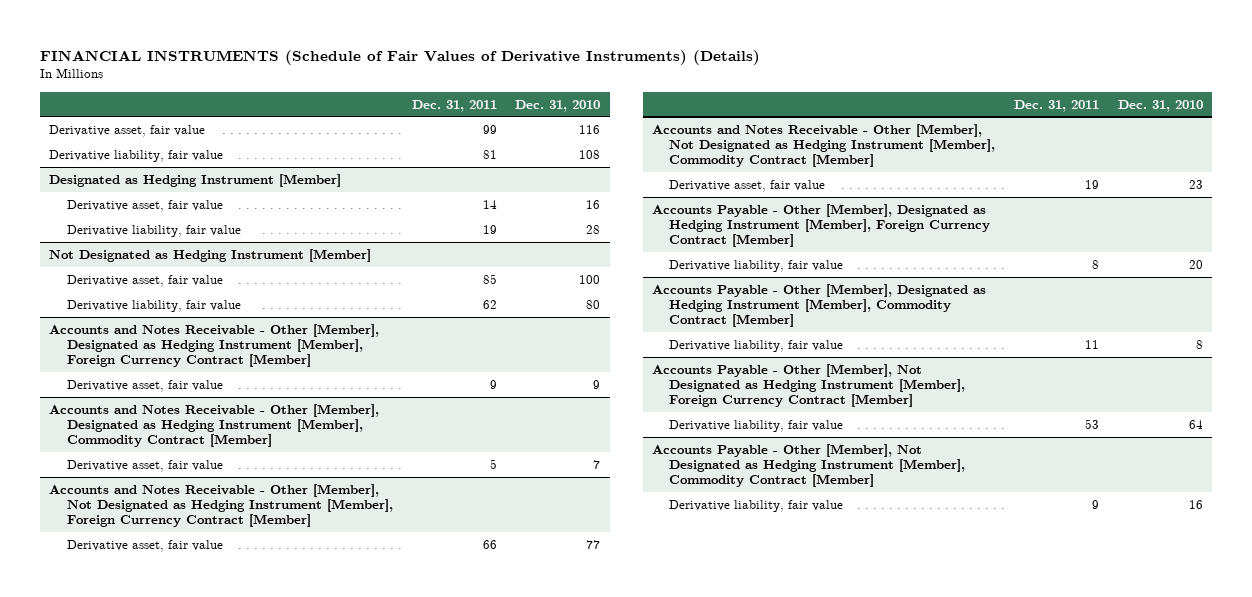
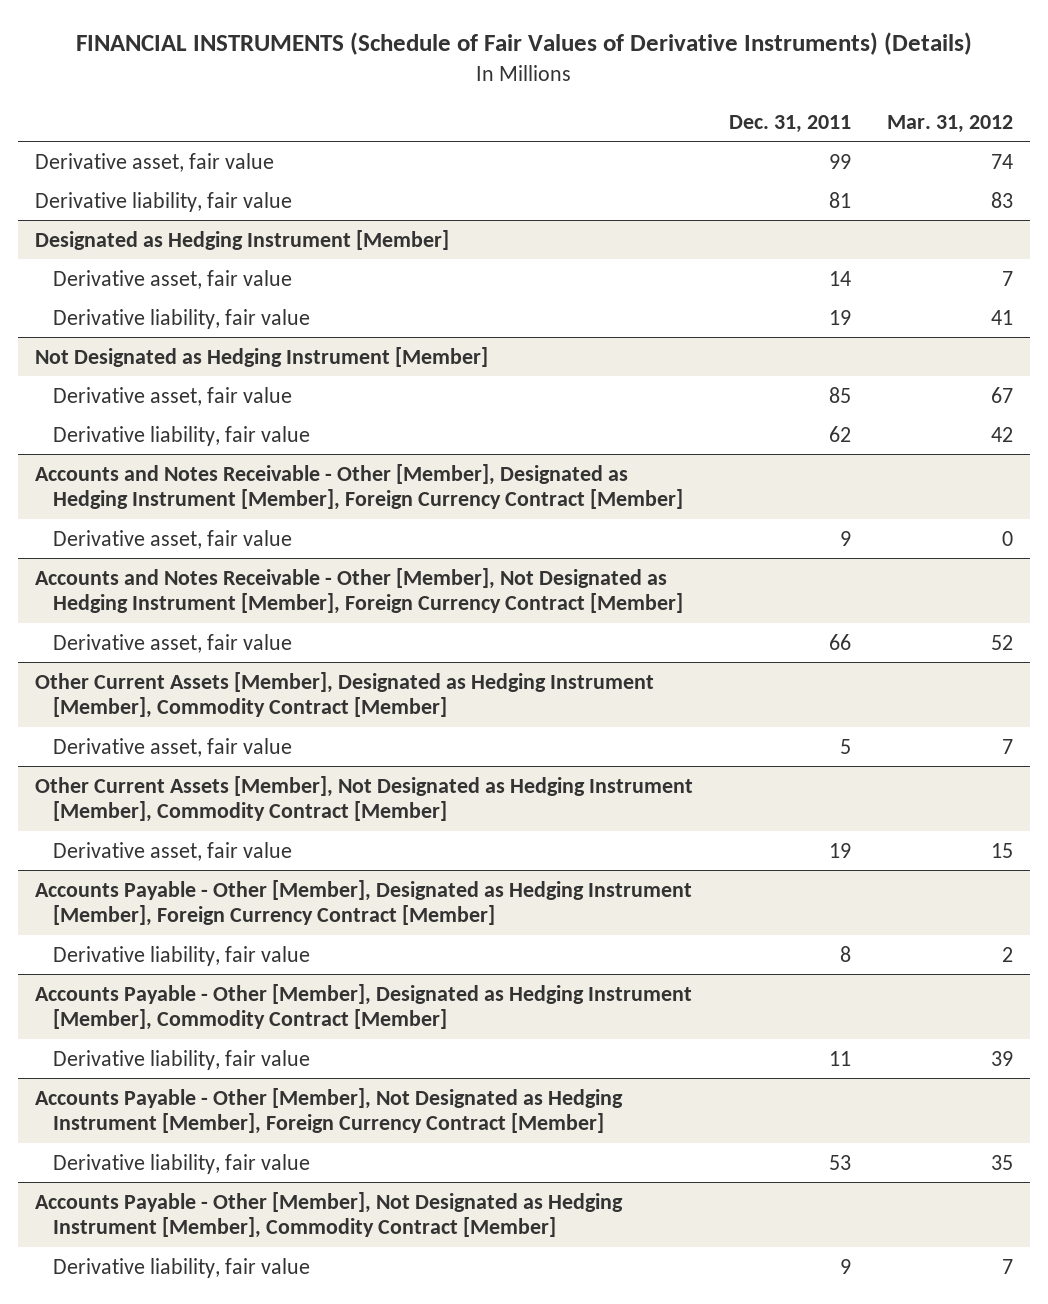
- | Dec. 31, 2011 | Dec. 31, 2010
+ | Dec. 31, 2011 | Mar. 31, 2012
- Accounts and Notes Receivable - Other [Member], Designated as Hedging Instrument [Member], Commodity Contract [Member]
- Derivative asset, fair value | 5 | 7
- Accounts and Notes Receivable - Other [Member], Not Designated as Hedging Instrument [Member], Commodity Contract [Member]
+ Other Current Assets [Member], Designated as Hedging Instrument [Member], Commodity Contract [Member]
+ Derivative asset, fair value | 5 | 7
+ Other Current Assets [Member], Not Designated as Hedging Instrument [Member], Commodity Contract [Member]

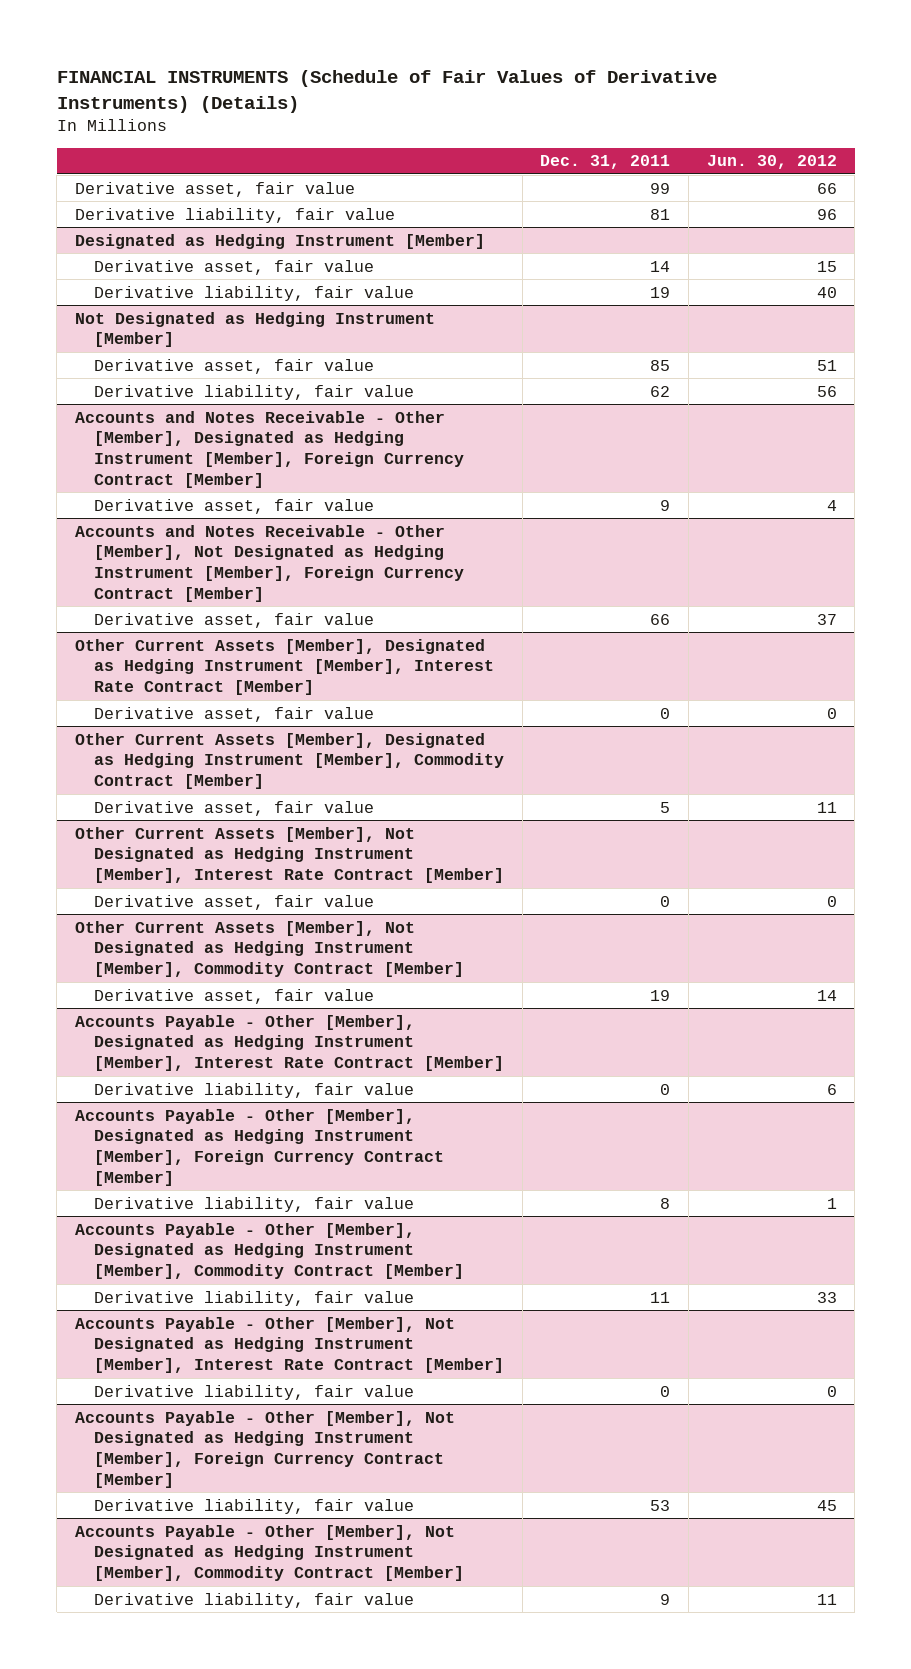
- | Dec. 31, 2011 | Mar. 31, 2012
+ | Dec. 31, 2011 | Jun. 30, 2012
+ Other Current Assets [Member], Designated as Hedging Instrument [Member], Interest Rate Contract [Member]
+ Derivative asset, fair value | 0 | 0
+ Other Current Assets [Member], Not Designated as Hedging Instrument [Member], Interest Rate Contract [Member]
+ Derivative asset, fair value | 0 | 0
+ Accounts Payable - Other [Member], Designated as Hedging Instrument [Member], Interest Rate Contract [Member]
+ Derivative liability, fair value | 0 | 6
+ Accounts Payable - Other [Member], Not Designated as Hedging Instrument [Member], Interest Rate Contract [Member]
+ Derivative liability, fair value | 0 | 0

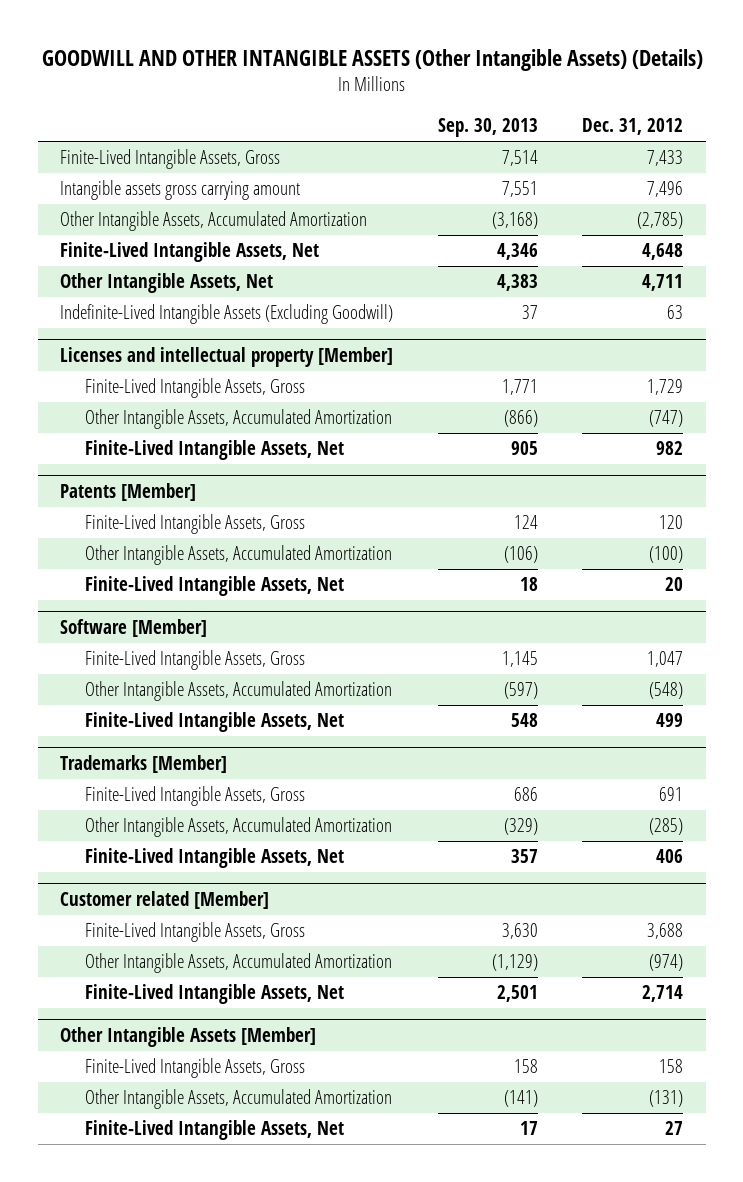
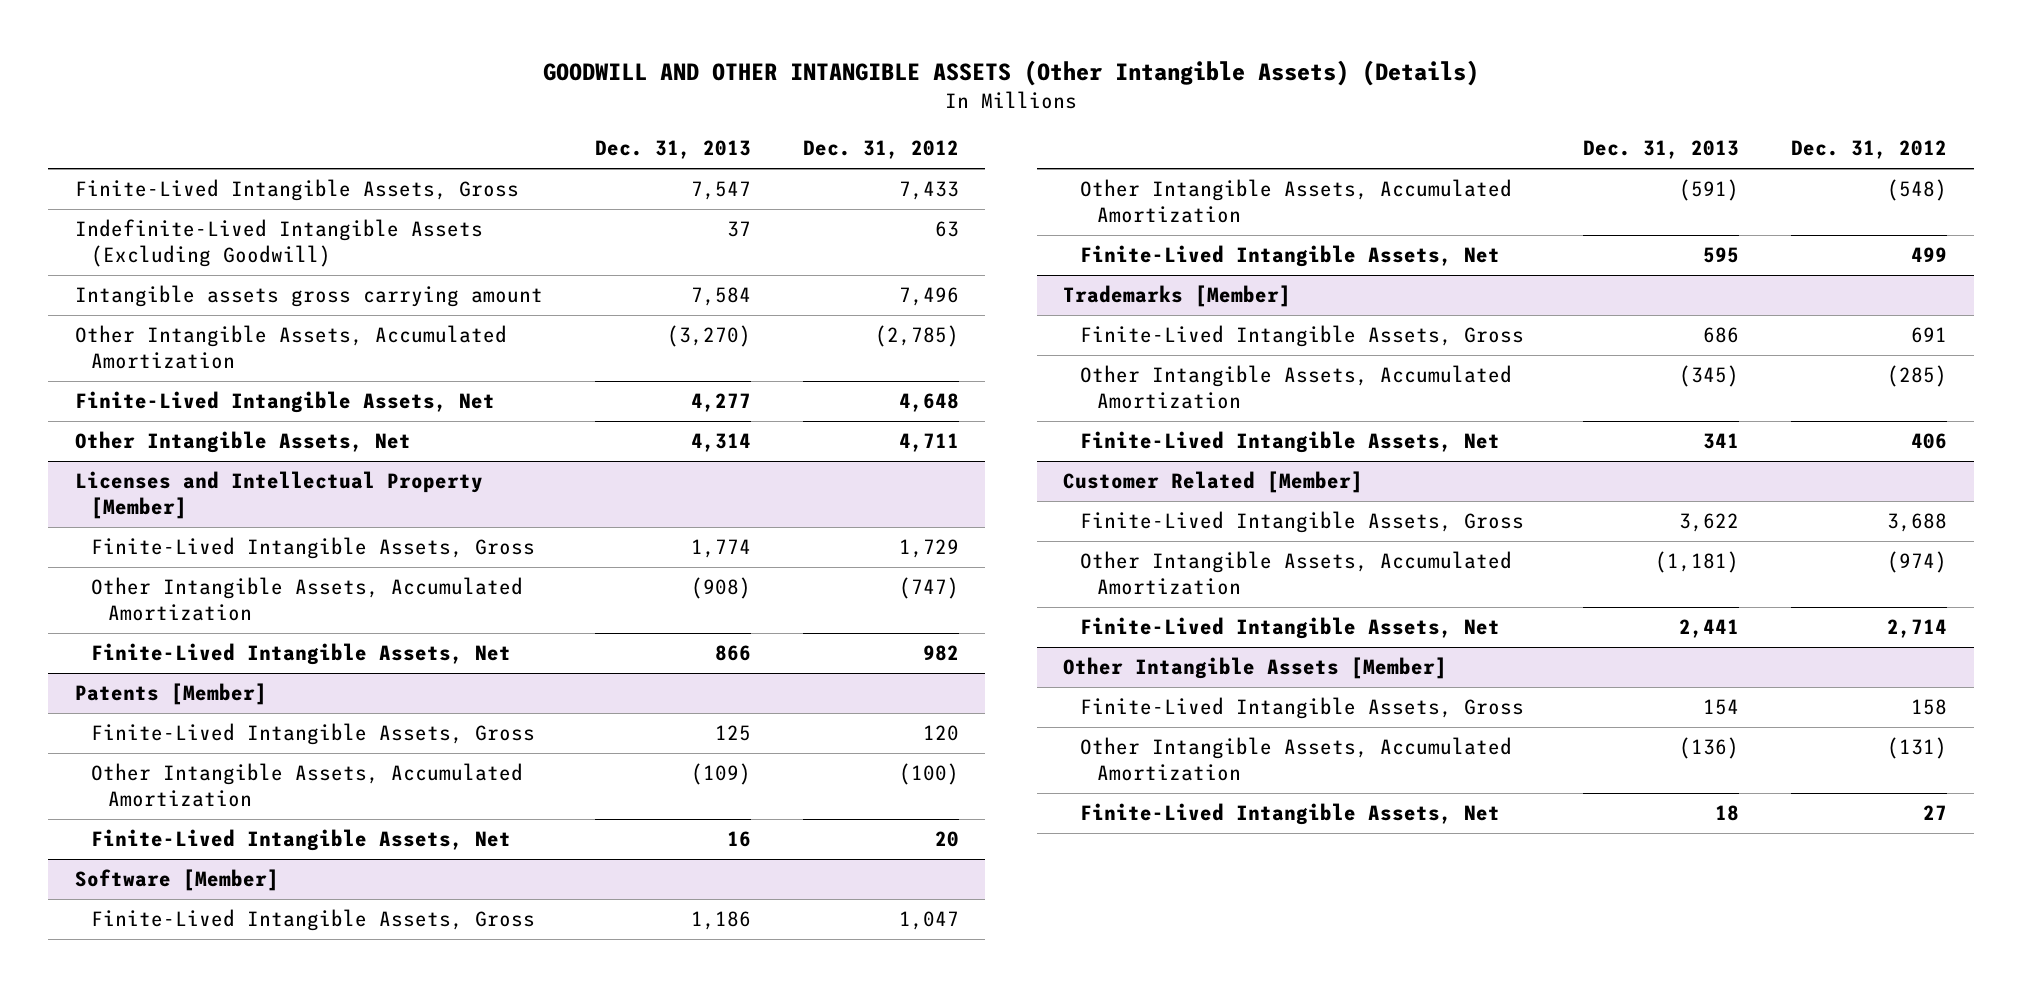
- | Sep. 30, 2013 | Dec. 31, 2012
+ | Dec. 31, 2013 | Dec. 31, 2012
moved up: Indefinite-Lived Intangible Assets (Excluding Goodwill) | 37 | 63
- Licenses and intellectual property [Member]
+ Licenses and Intellectual Property [Member]
- Customer related [Member]
+ Customer Related [Member]

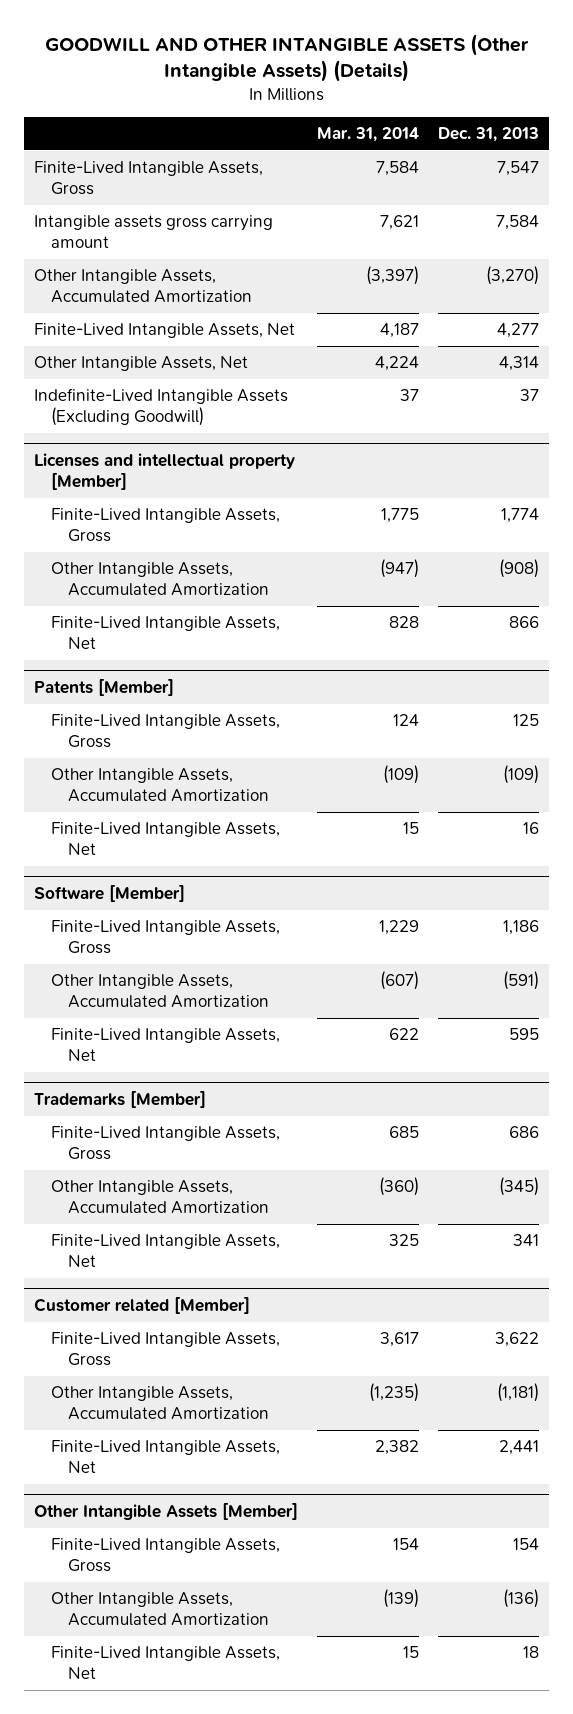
- | Dec. 31, 2013 | Dec. 31, 2012
+ | Mar. 31, 2014 | Dec. 31, 2013
- Licenses and Intellectual Property [Member]
moved down: Indefinite-Lived Intangible Assets (Excluding Goodwill) | 37 | 37
+ Licenses and intellectual property [Member]
- Customer Related [Member]
+ Customer related [Member]

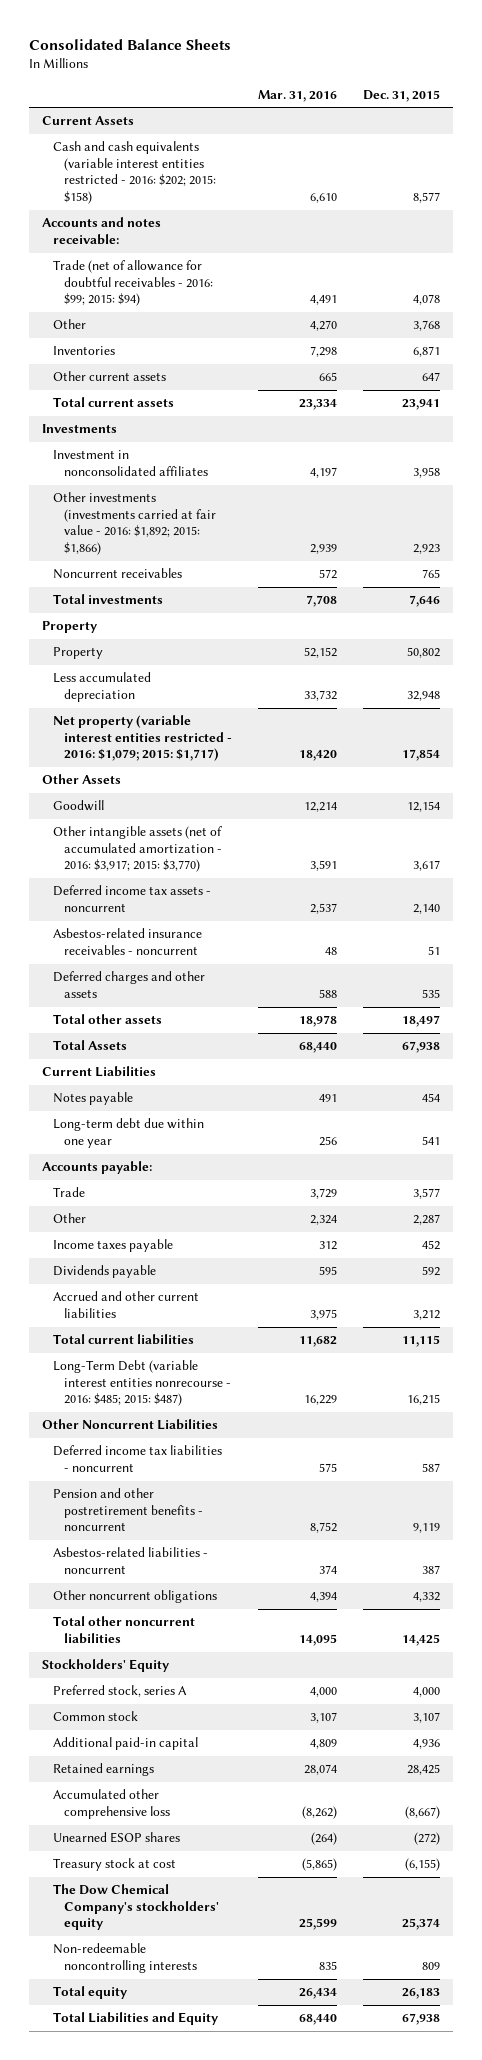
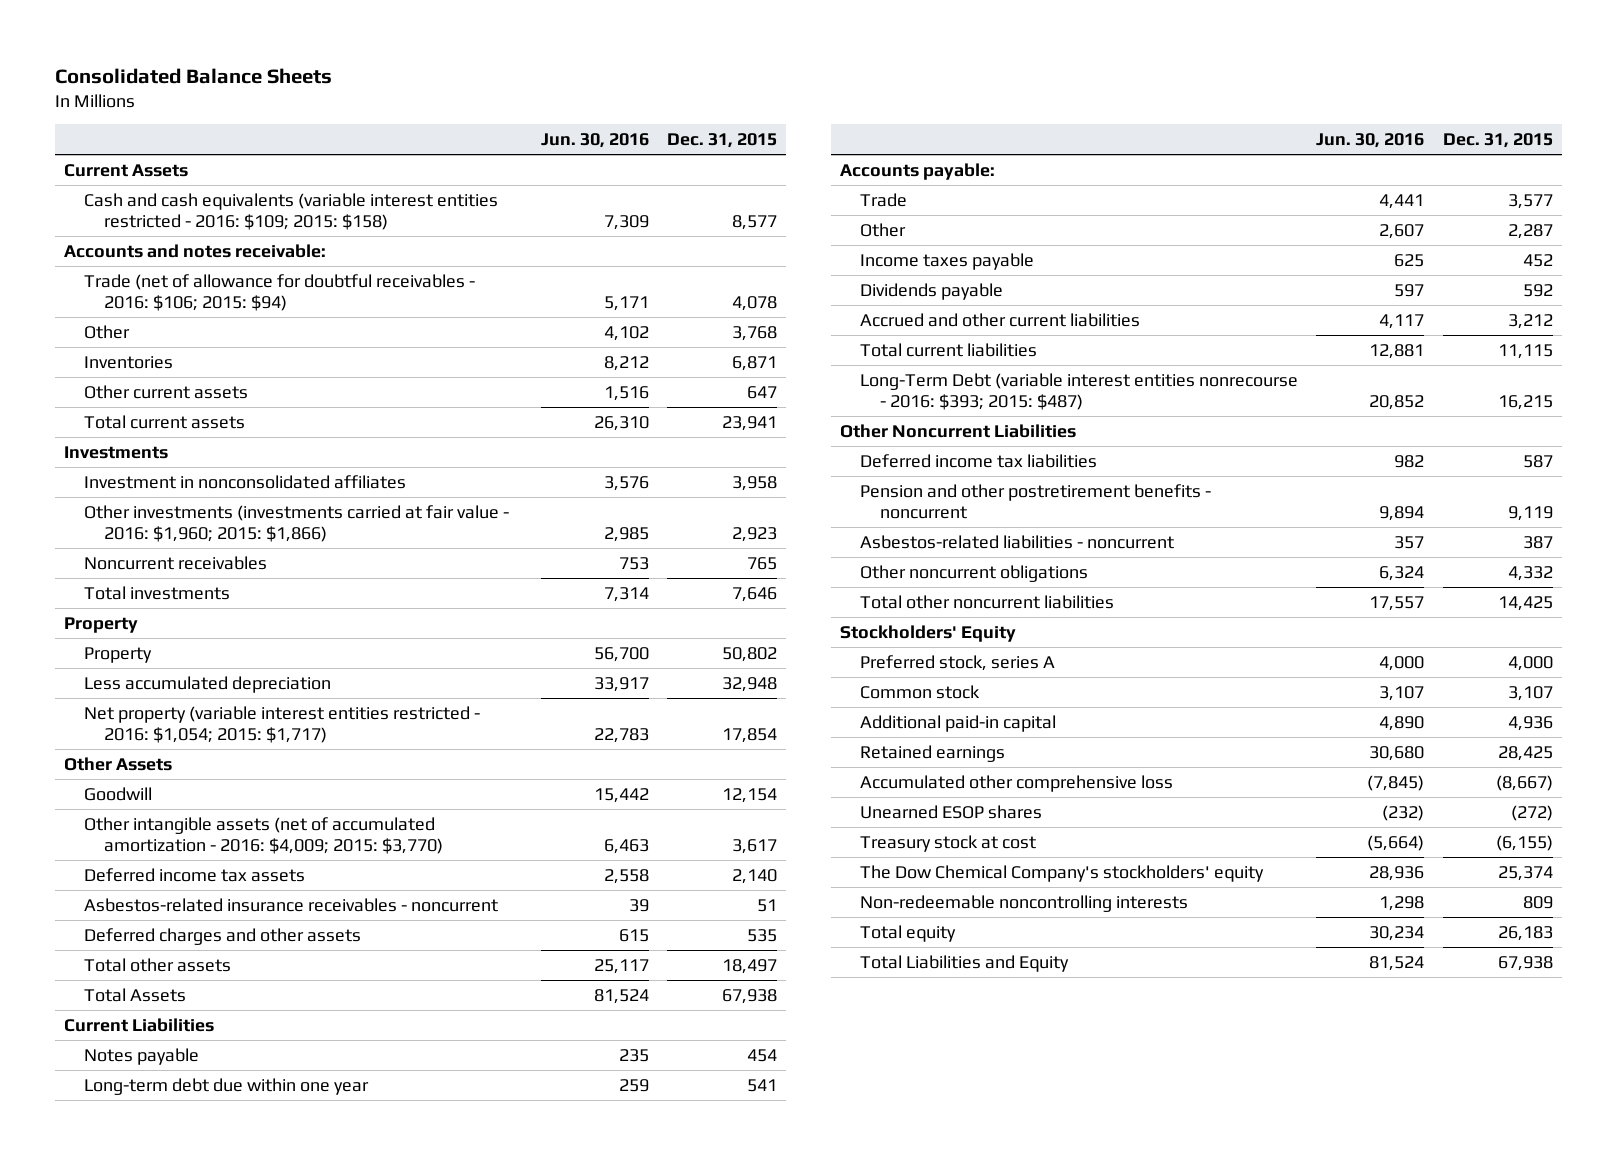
- | Mar. 31, 2016 | Dec. 31, 2015
+ | Jun. 30, 2016 | Dec. 31, 2015
- Cash and cash equivalents (variable interest entities restricted - 2016: $202; 2015: $158) | 6,610 | 8,577
+ Cash and cash equivalents (variable interest entities restricted - 2016: $109; 2015: $158) | 7,309 | 8,577
- Trade (net of allowance for doubtful receivables - 2016: $99; 2015: $94) | 4,491 | 4,078
+ Trade (net of allowance for doubtful receivables - 2016: $106; 2015: $94) | 5,171 | 4,078
- Other investments (investments carried at fair value - 2016: $1,892; 2015: $1,866) | 2,939 | 2,923
+ Other investments (investments carried at fair value - 2016: $1,960; 2015: $1,866) | 2,985 | 2,923
- Net property (variable interest entities restricted - 2016: $1,079; 2015: $1,717) | 18,420 | 17,854
+ Net property (variable interest entities restricted - 2016: $1,054; 2015: $1,717) | 22,783 | 17,854
- Other intangible assets (net of accumulated amortization - 2016: $3,917; 2015: $3,770) | 3,591 | 3,617
- Deferred income tax assets - noncurrent | 2,537 | 2,140
+ Other intangible assets (net of accumulated amortization - 2016: $4,009; 2015: $3,770) | 6,463 | 3,617
+ Deferred income tax assets | 2,558 | 2,140
- Long-Term Debt (variable interest entities nonrecourse - 2016: $485; 2015: $487) | 16,229 | 16,215
+ Long-Term Debt (variable interest entities nonrecourse - 2016: $393; 2015: $487) | 20,852 | 16,215
- Deferred income tax liabilities - noncurrent | 575 | 587
+ Deferred income tax liabilities | 982 | 587

